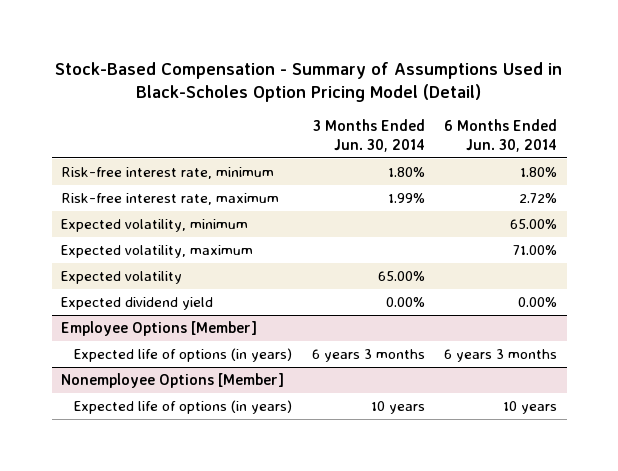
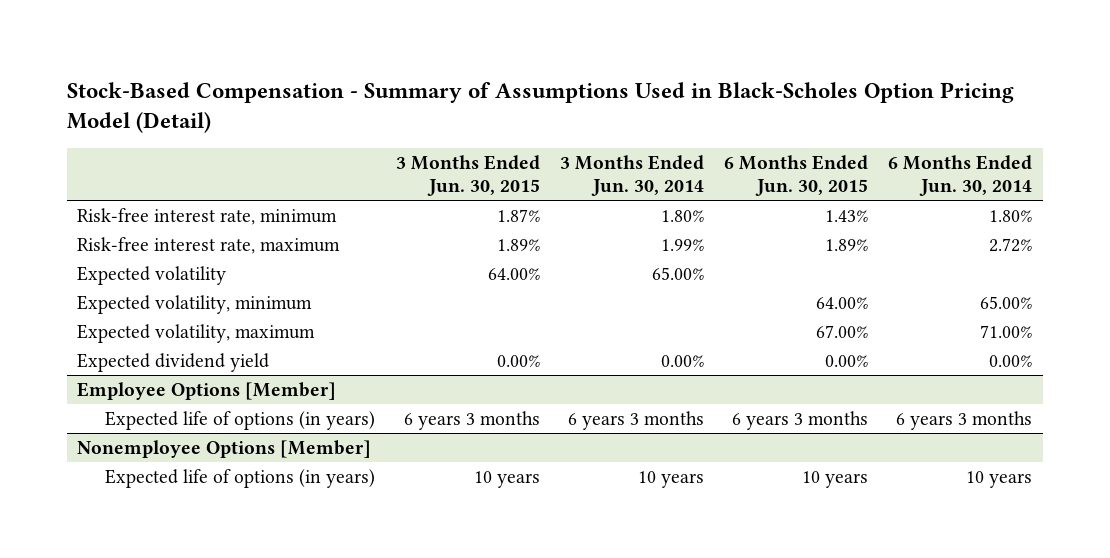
- | 3 Months Ended Jun. 30, 2014 | 6 Months Ended Jun. 30, 2014
+ | 3 Months Ended Jun. 30, 2015 | 3 Months Ended Jun. 30, 2014 | 6 Months Ended Jun. 30, 2015 | 6 Months Ended Jun. 30, 2014
moved up: Expected volatility | 64.00% | 65.00% | |

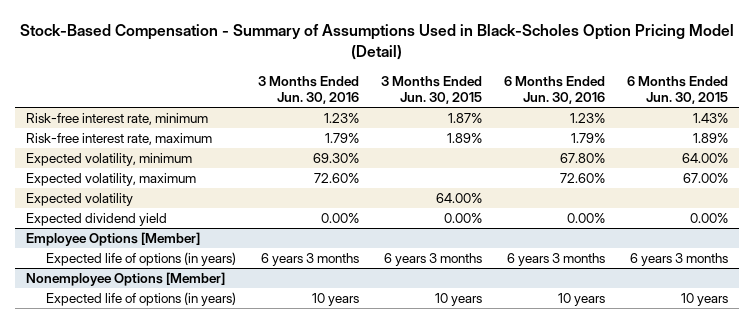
- | 3 Months Ended Jun. 30, 2015 | 3 Months Ended Jun. 30, 2014 | 6 Months Ended Jun. 30, 2015 | 6 Months Ended Jun. 30, 2014
+ | 3 Months Ended Jun. 30, 2016 | 3 Months Ended Jun. 30, 2015 | 6 Months Ended Jun. 30, 2016 | 6 Months Ended Jun. 30, 2015
moved down: Expected volatility | | 64.00% | |

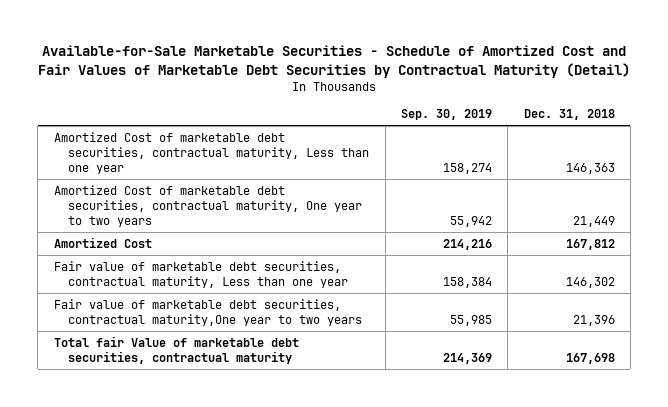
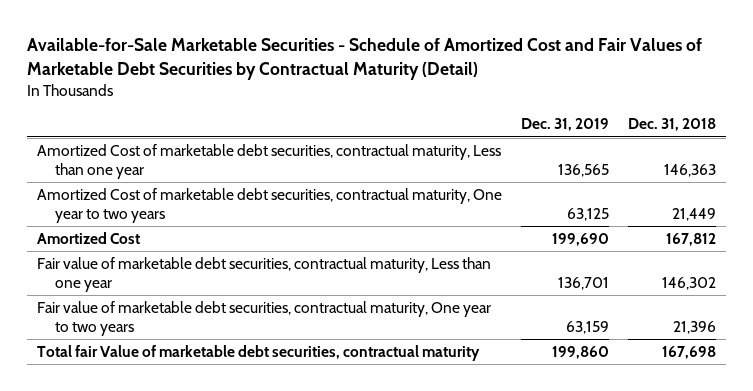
- | Sep. 30, 2019 | Dec. 31, 2018
+ | Dec. 31, 2019 | Dec. 31, 2018
- Fair value of marketable debt securities, contractual maturity,One year to two years | 55,985 | 21,396
+ Fair value of marketable debt securities, contractual maturity, One year to two years | 63,159 | 21,396

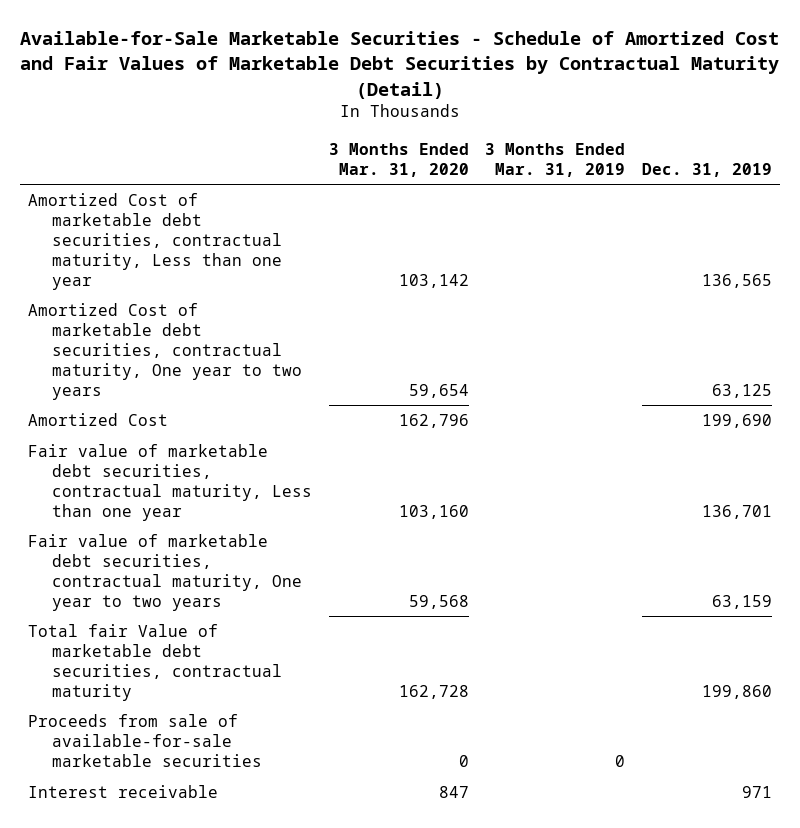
- | Dec. 31, 2019 | Dec. 31, 2018
+ | 3 Months Ended Mar. 31, 2020 | 3 Months Ended Mar. 31, 2019 | Dec. 31, 2019
+ Proceeds from sale of available-for-sale marketable securities | 0 | 0 |
+ Interest receivable | 847 | | 971

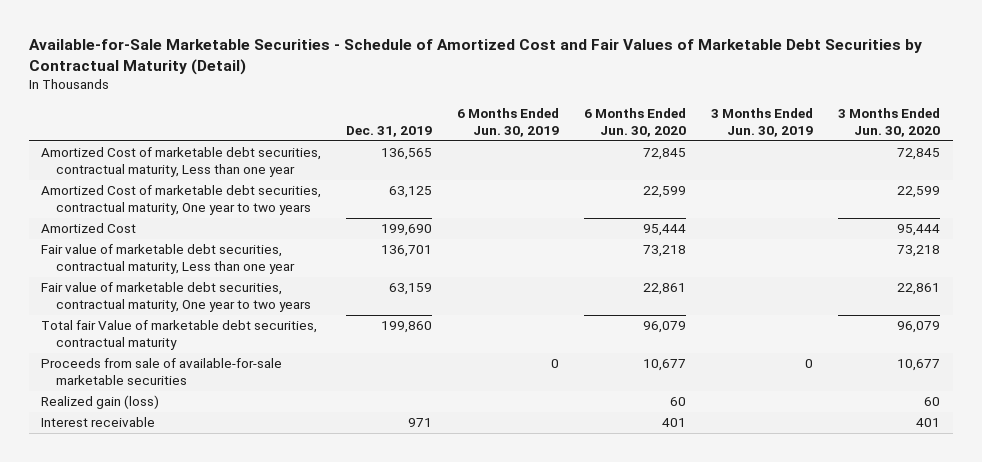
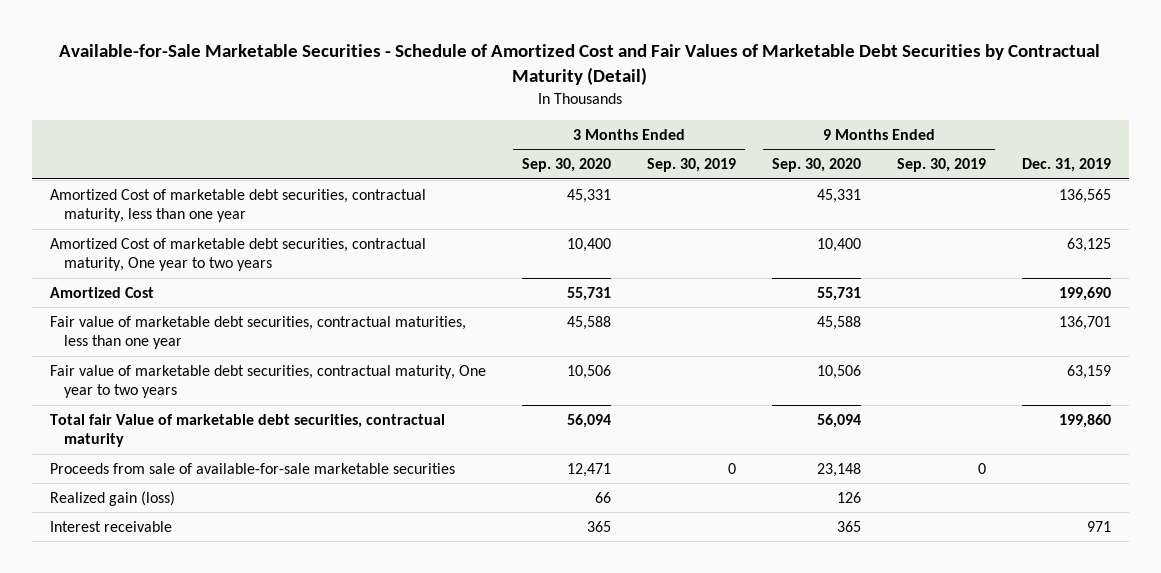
- | Dec. 31, 2019 | 6 Months Ended Jun. 30, 2019 | 6 Months Ended Jun. 30, 2020 | 3 Months Ended Jun. 30, 2019 | 3 Months Ended Jun. 30, 2020
+ | 3 Months Ended Sep. 30, 2020 | 3 Months Ended Sep. 30, 2019 | 9 Months Ended Sep. 30, 2020 | 9 Months Ended Sep. 30, 2019 | Dec. 31, 2019
- Amortized Cost of marketable debt securities, contractual maturity, Less than one year | 136,565 | | 72,845 | | 72,845
+ Amortized Cost of marketable debt securities, contractual maturity, less than one year | 45,331 | | 45,331 | | 136,565
- Fair value of marketable debt securities, contractual maturity, Less than one year | 136,701 | | 73,218 | | 73,218
+ Fair value of marketable debt securities, contractual maturities, less than one year | 45,588 | | 45,588 | | 136,701

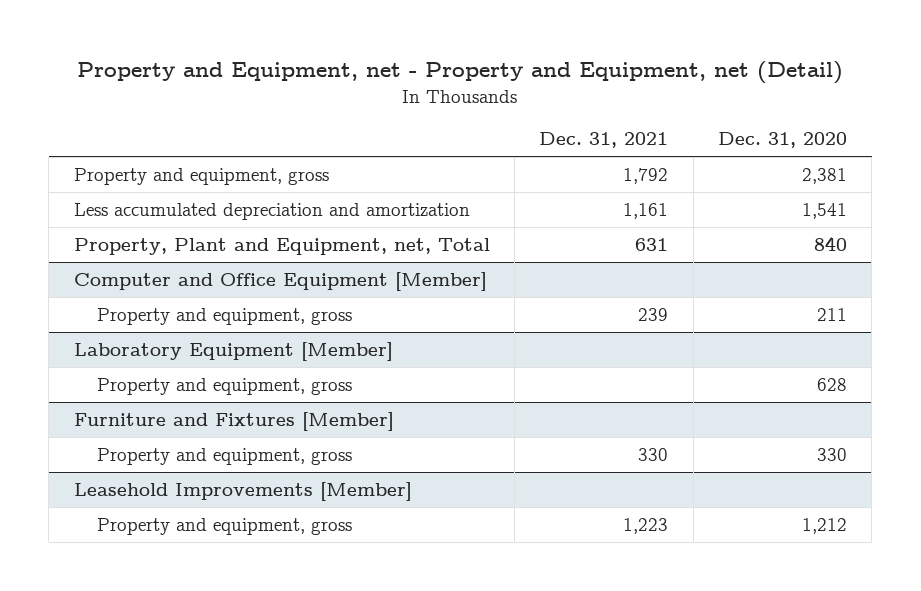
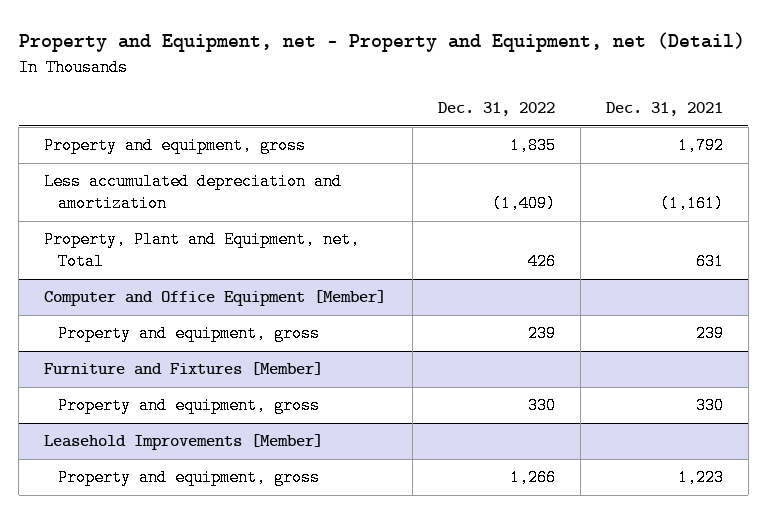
- | Dec. 31, 2021 | Dec. 31, 2020
+ | Dec. 31, 2022 | Dec. 31, 2021
- Less accumulated depreciation and amortization | 1,161 | 1,541
+ Less accumulated depreciation and amortization | (1,409) | (1,161)
- Laboratory Equipment [Member]
- Property and equipment, gross | | 628

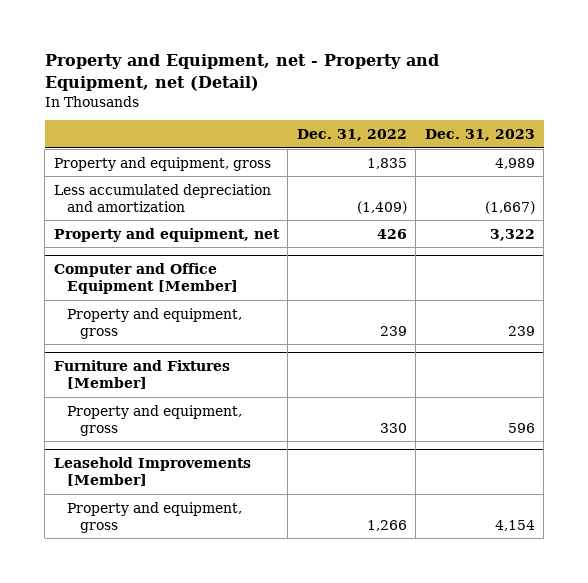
- | Dec. 31, 2022 | Dec. 31, 2021
+ | Dec. 31, 2022 | Dec. 31, 2023
- Property, Plant and Equipment, net, Total | 426 | 631
+ Property and equipment, net | 426 | 3,322

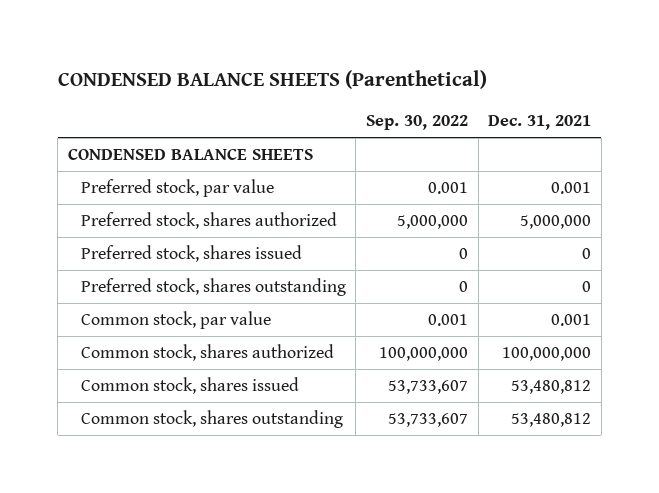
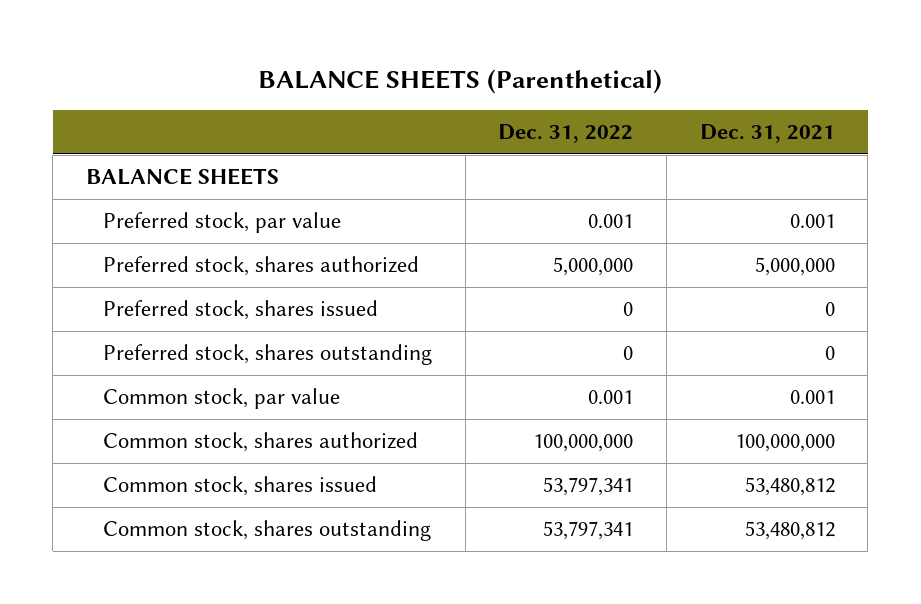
- CONDENSED BALANCE SHEETS (Parenthetical)
+ BALANCE SHEETS (Parenthetical)
- | Sep. 30, 2022 | Dec. 31, 2021
+ | Dec. 31, 2022 | Dec. 31, 2021
- CONDENSED BALANCE SHEETS
+ BALANCE SHEETS

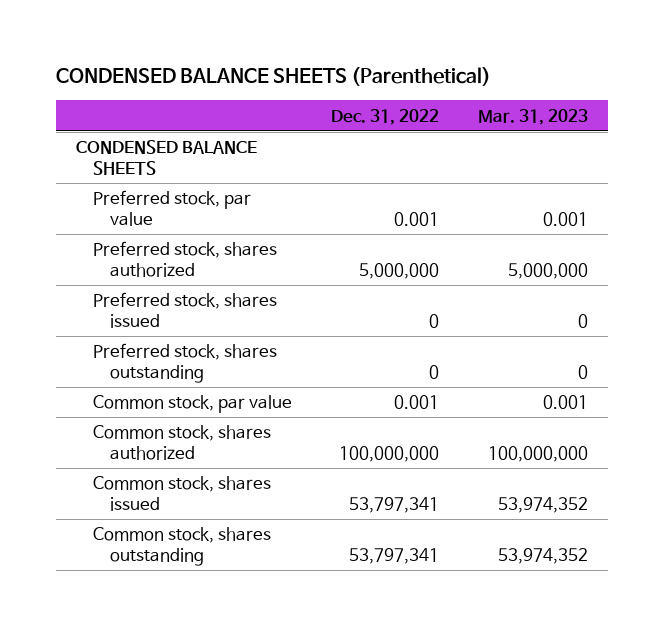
- BALANCE SHEETS (Parenthetical)
+ CONDENSED BALANCE SHEETS (Parenthetical)
- | Dec. 31, 2022 | Dec. 31, 2021
+ | Dec. 31, 2022 | Mar. 31, 2023
- BALANCE SHEETS
+ CONDENSED BALANCE SHEETS

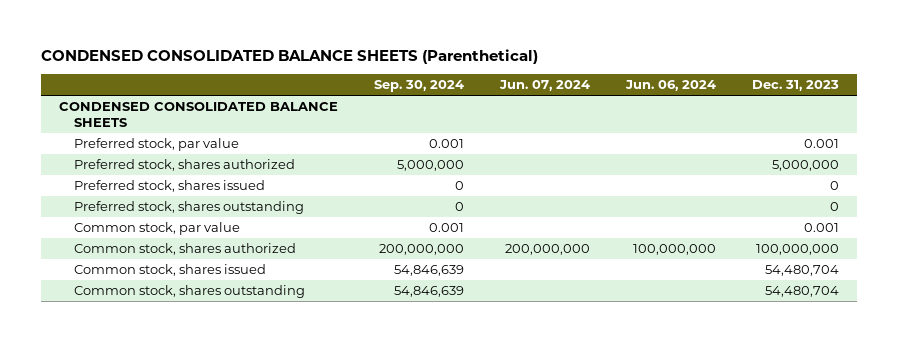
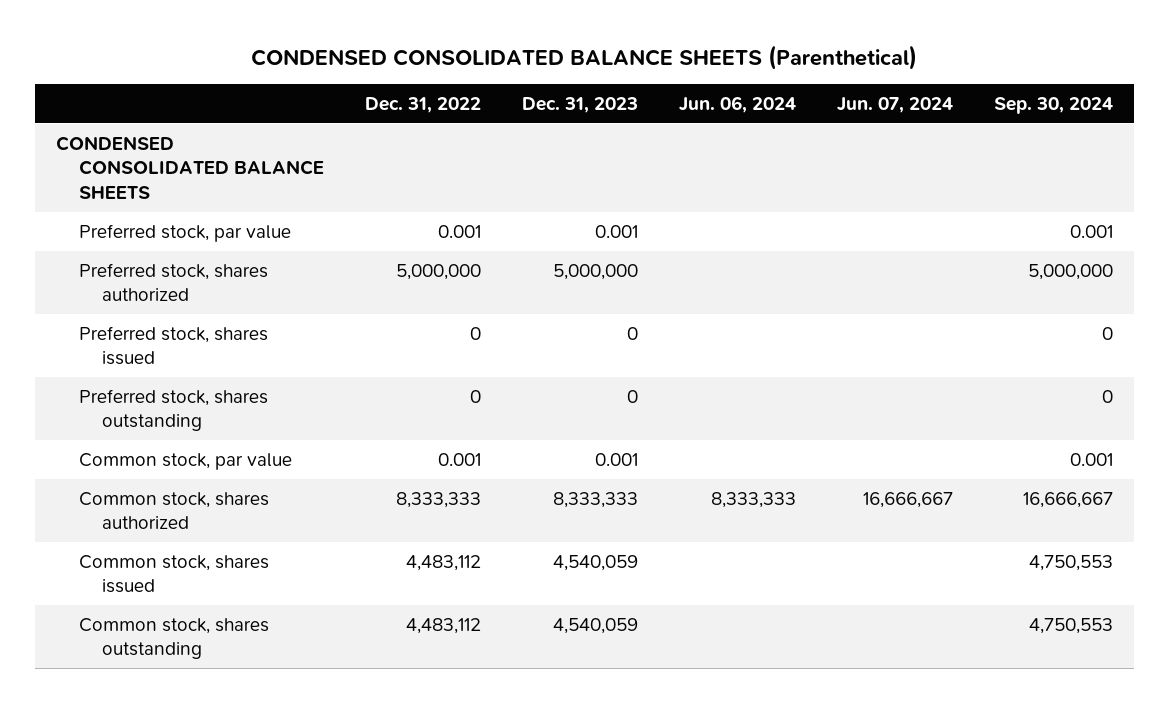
- | Sep. 30, 2024 | Jun. 07, 2024 | Jun. 06, 2024 | Dec. 31, 2023
+ | Dec. 31, 2022 | Dec. 31, 2023 | Jun. 06, 2024 | Jun. 07, 2024 | Sep. 30, 2024
- Common stock, shares authorized | 200,000,000 | 200,000,000 | 100,000,000 | 100,000,000
- Common stock, shares issued | 54,846,639 | | | 54,480,704
- Common stock, shares outstanding | 54,846,639 | | | 54,480,704
+ Common stock, shares authorized | 8,333,333 | 8,333,333 | 8,333,333 | 16,666,667 | 16,666,667
+ Common stock, shares issued | 4,483,112 | 4,540,059 | | | 4,750,553
+ Common stock, shares outstanding | 4,483,112 | 4,540,059 | | | 4,750,553

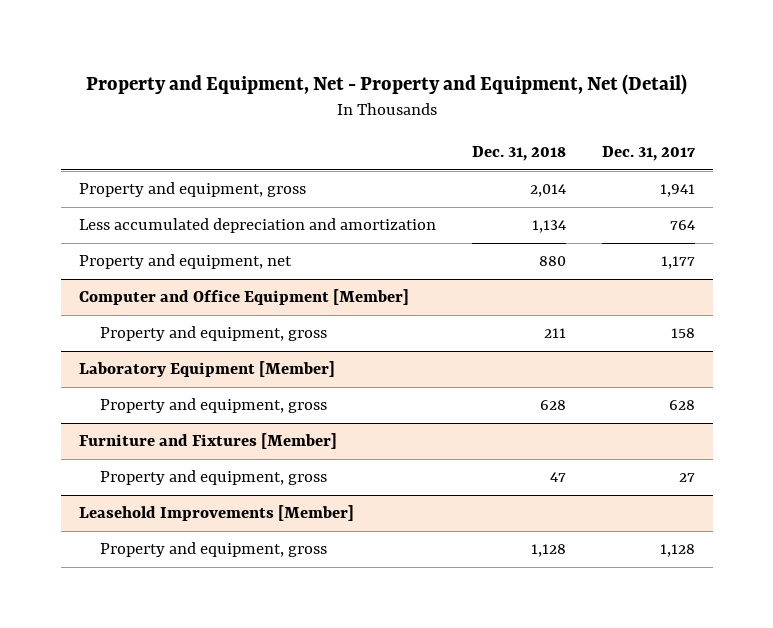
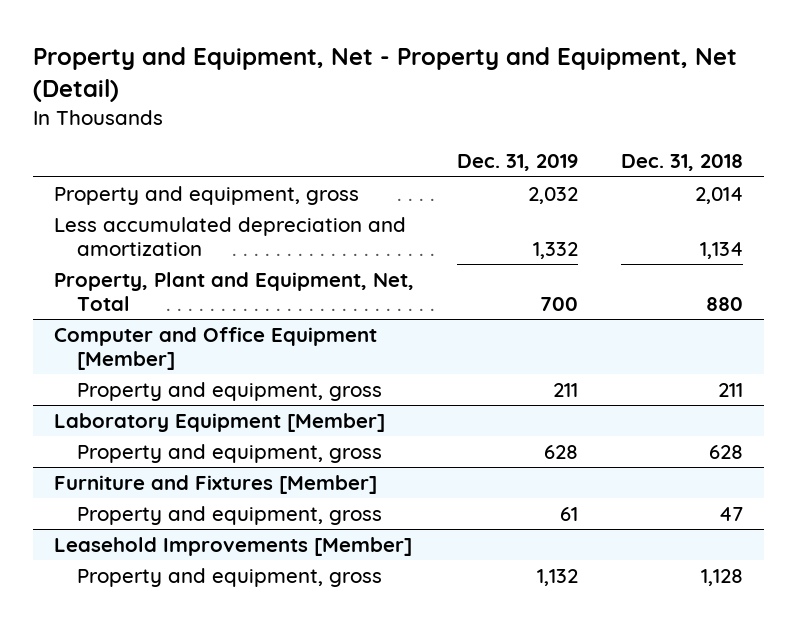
- | Dec. 31, 2018 | Dec. 31, 2017
+ | Dec. 31, 2019 | Dec. 31, 2018
- Property and equipment, net | 880 | 1,177
+ Property, Plant and Equipment, Net, Total | 700 | 880

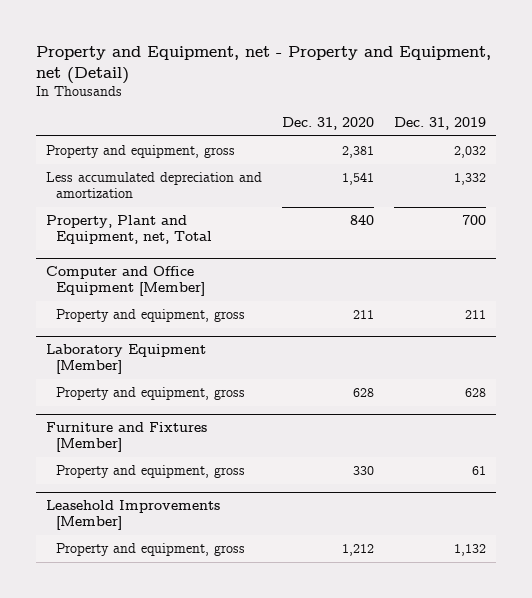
- Property and Equipment, Net - Property and Equipment, Net (Detail)
+ Property and Equipment, net - Property and Equipment, net (Detail)
- | Dec. 31, 2019 | Dec. 31, 2018
+ | Dec. 31, 2020 | Dec. 31, 2019
- Property, Plant and Equipment, Net, Total | 700 | 880
+ Property, Plant and Equipment, net, Total | 840 | 700

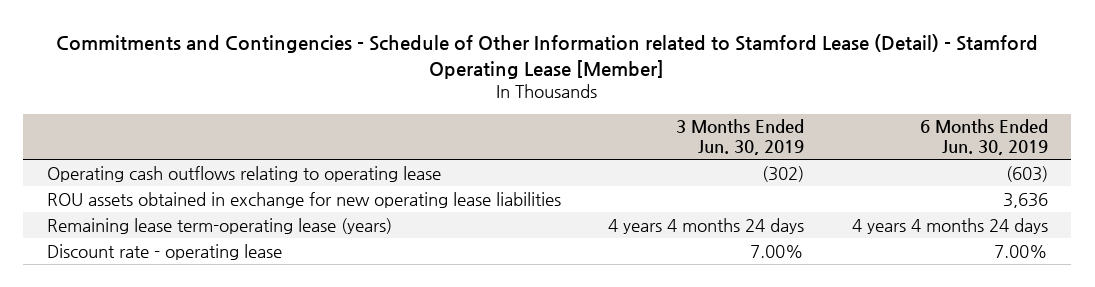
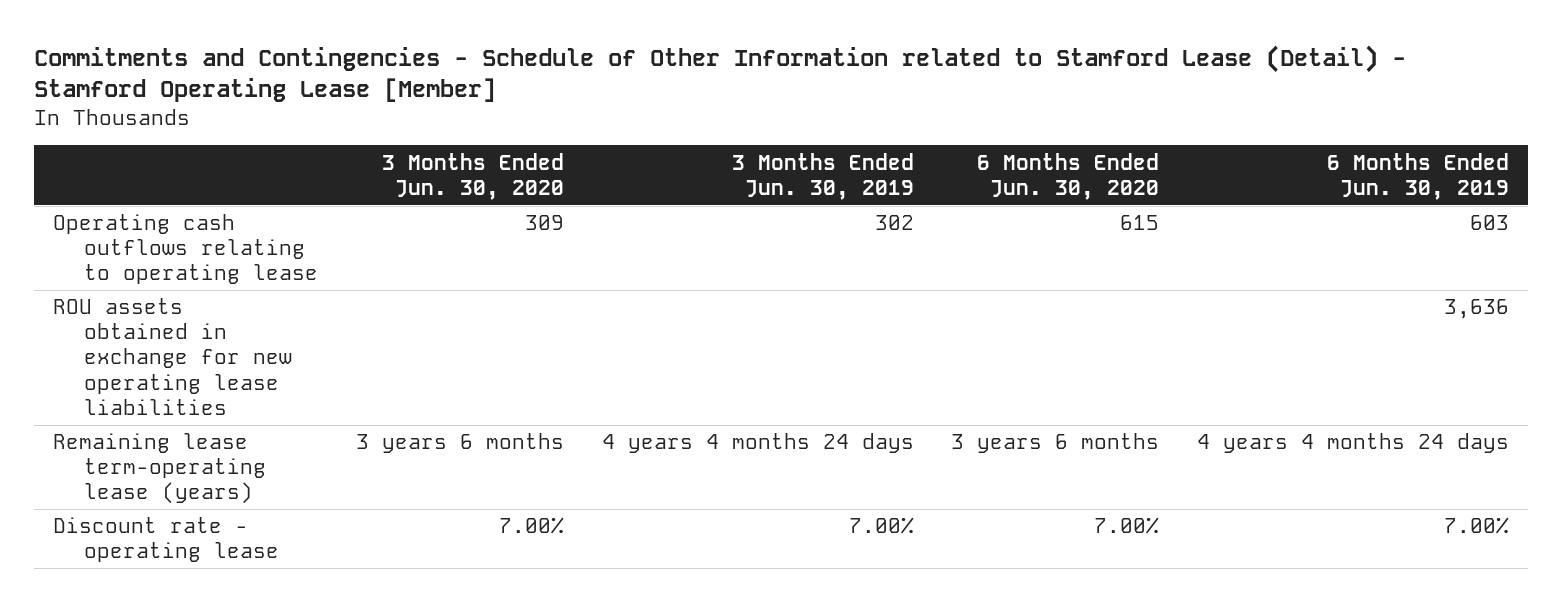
- | 3 Months Ended Jun. 30, 2019 | 6 Months Ended Jun. 30, 2019
+ | 3 Months Ended Jun. 30, 2020 | 3 Months Ended Jun. 30, 2019 | 6 Months Ended Jun. 30, 2020 | 6 Months Ended Jun. 30, 2019
- Operating cash outflows relating to operating lease | (302) | (603)
+ Operating cash outflows relating to operating lease | 309 | 302 | 615 | 603

